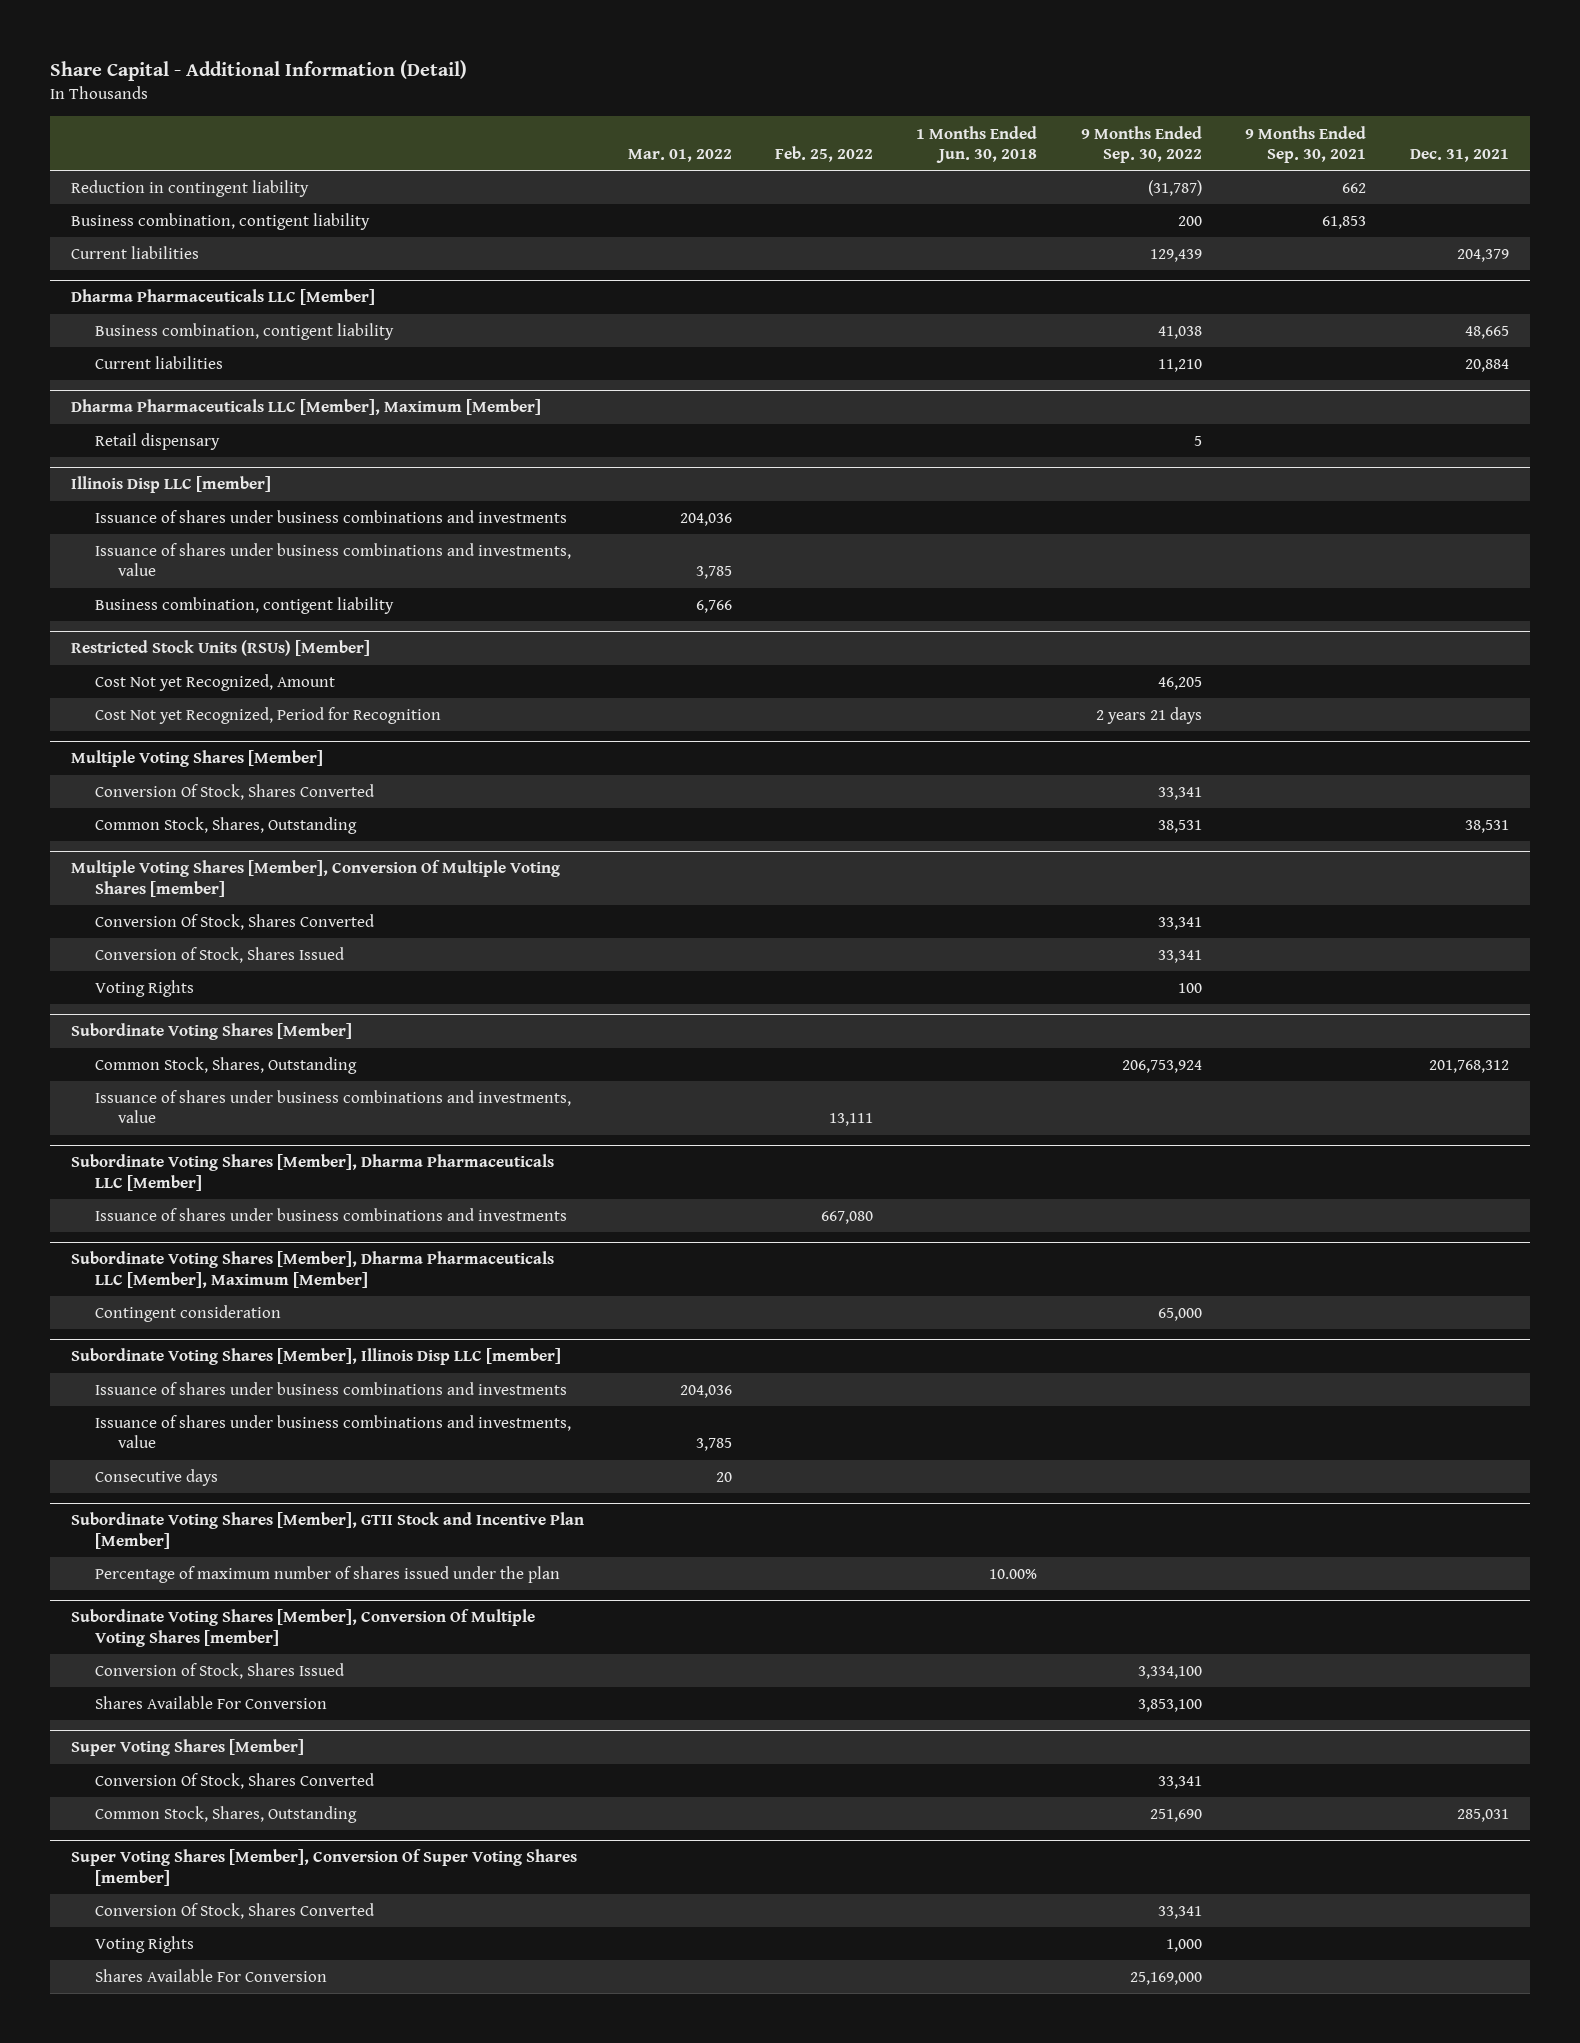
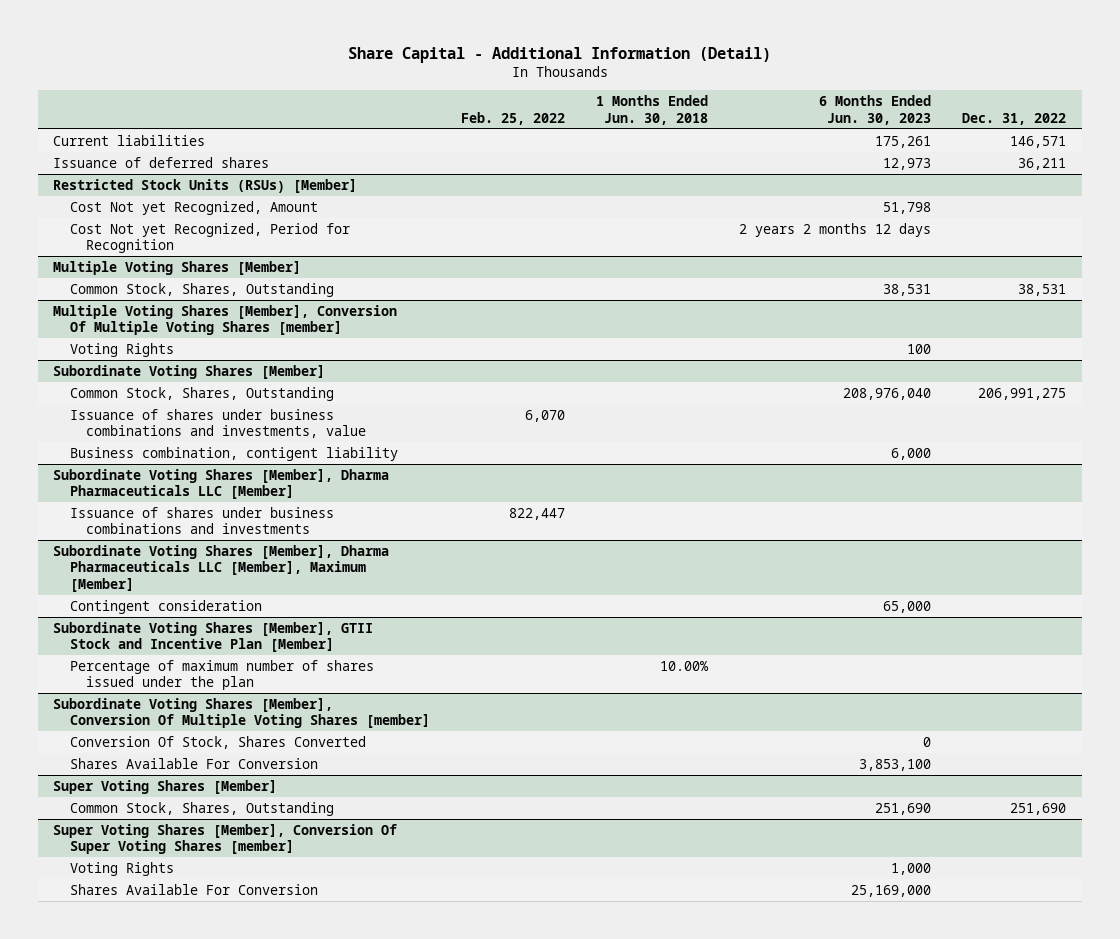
- | Mar. 01, 2022 | Feb. 25, 2022 | 1 Months Ended Jun. 30, 2018 | 9 Months Ended Sep. 30, 2022 | 9 Months Ended Sep. 30, 2021 | Dec. 31, 2021
+ | Feb. 25, 2022 | 1 Months Ended Jun. 30, 2018 | 6 Months Ended Jun. 30, 2023 | Dec. 31, 2022
- Reduction in contingent liability | | | | (31,787) | 662 |
- Business combination, contigent liability | | | | 200 | 61,853 |
- Dharma Pharmaceuticals LLC [Member]
- Business combination, contigent liability | | | | 41,038 | | 48,665
- Current liabilities | | | | 11,210 | | 20,884
- Dharma Pharmaceuticals LLC [Member], Maximum [Member]
- Retail dispensary | | | | 5 | |
- Illinois Disp LLC [member]
- Issuance of shares under business combinations and investments | 204,036 | | | | |
- Issuance of shares under business combinations and investments, value | 3,785 | | | | |
- Business combination, contigent liability | 6,766 | | | | |
+ Issuance of deferred shares | | | 12,973 | 36,211
@ Multiple Voting Shares [Member]
- Conversion Of Stock, Shares Converted | | | | 33,341 | |
@ Multiple Voting Shares [Member], Conversion Of Multiple Voting Shares [member]
- Conversion Of Stock, Shares Converted | | | | 33,341 | |
- Conversion of Stock, Shares Issued | | | | 33,341 | |
@ Subordinate Voting Shares [Member]
- Issuance of shares under business combinations and investments, value | | 13,111 | | | |
+ Issuance of shares under business combinations and investments, value | 6,070 | | |
+ Business combination, contigent liability | | | 6,000 |
@ Subordinate Voting Shares [Member], Dharma Pharmaceuticals LLC [Member]
- Issuance of shares under business combinations and investments | | 667,080 | | | |
+ Issuance of shares under business combinations and investments | 822,447 | | |
- Subordinate Voting Shares [Member], Illinois Disp LLC [member]
- Issuance of shares under business combinations and investments | 204,036 | | | | |
- Issuance of shares under business combinations and investments, value | 3,785 | | | | |
- Consecutive days | 20 | | | | |
@ Subordinate Voting Shares [Member], Conversion Of Multiple Voting Shares [member]
- Conversion of Stock, Shares Issued | | | | 3,334,100 | |
+ Conversion Of Stock, Shares Converted | | | 0 |
@ Super Voting Shares [Member]
- Conversion Of Stock, Shares Converted | | | | 33,341 | |
@ Super Voting Shares [Member], Conversion Of Super Voting Shares [member]
- Conversion Of Stock, Shares Converted | | | | 33,341 | |

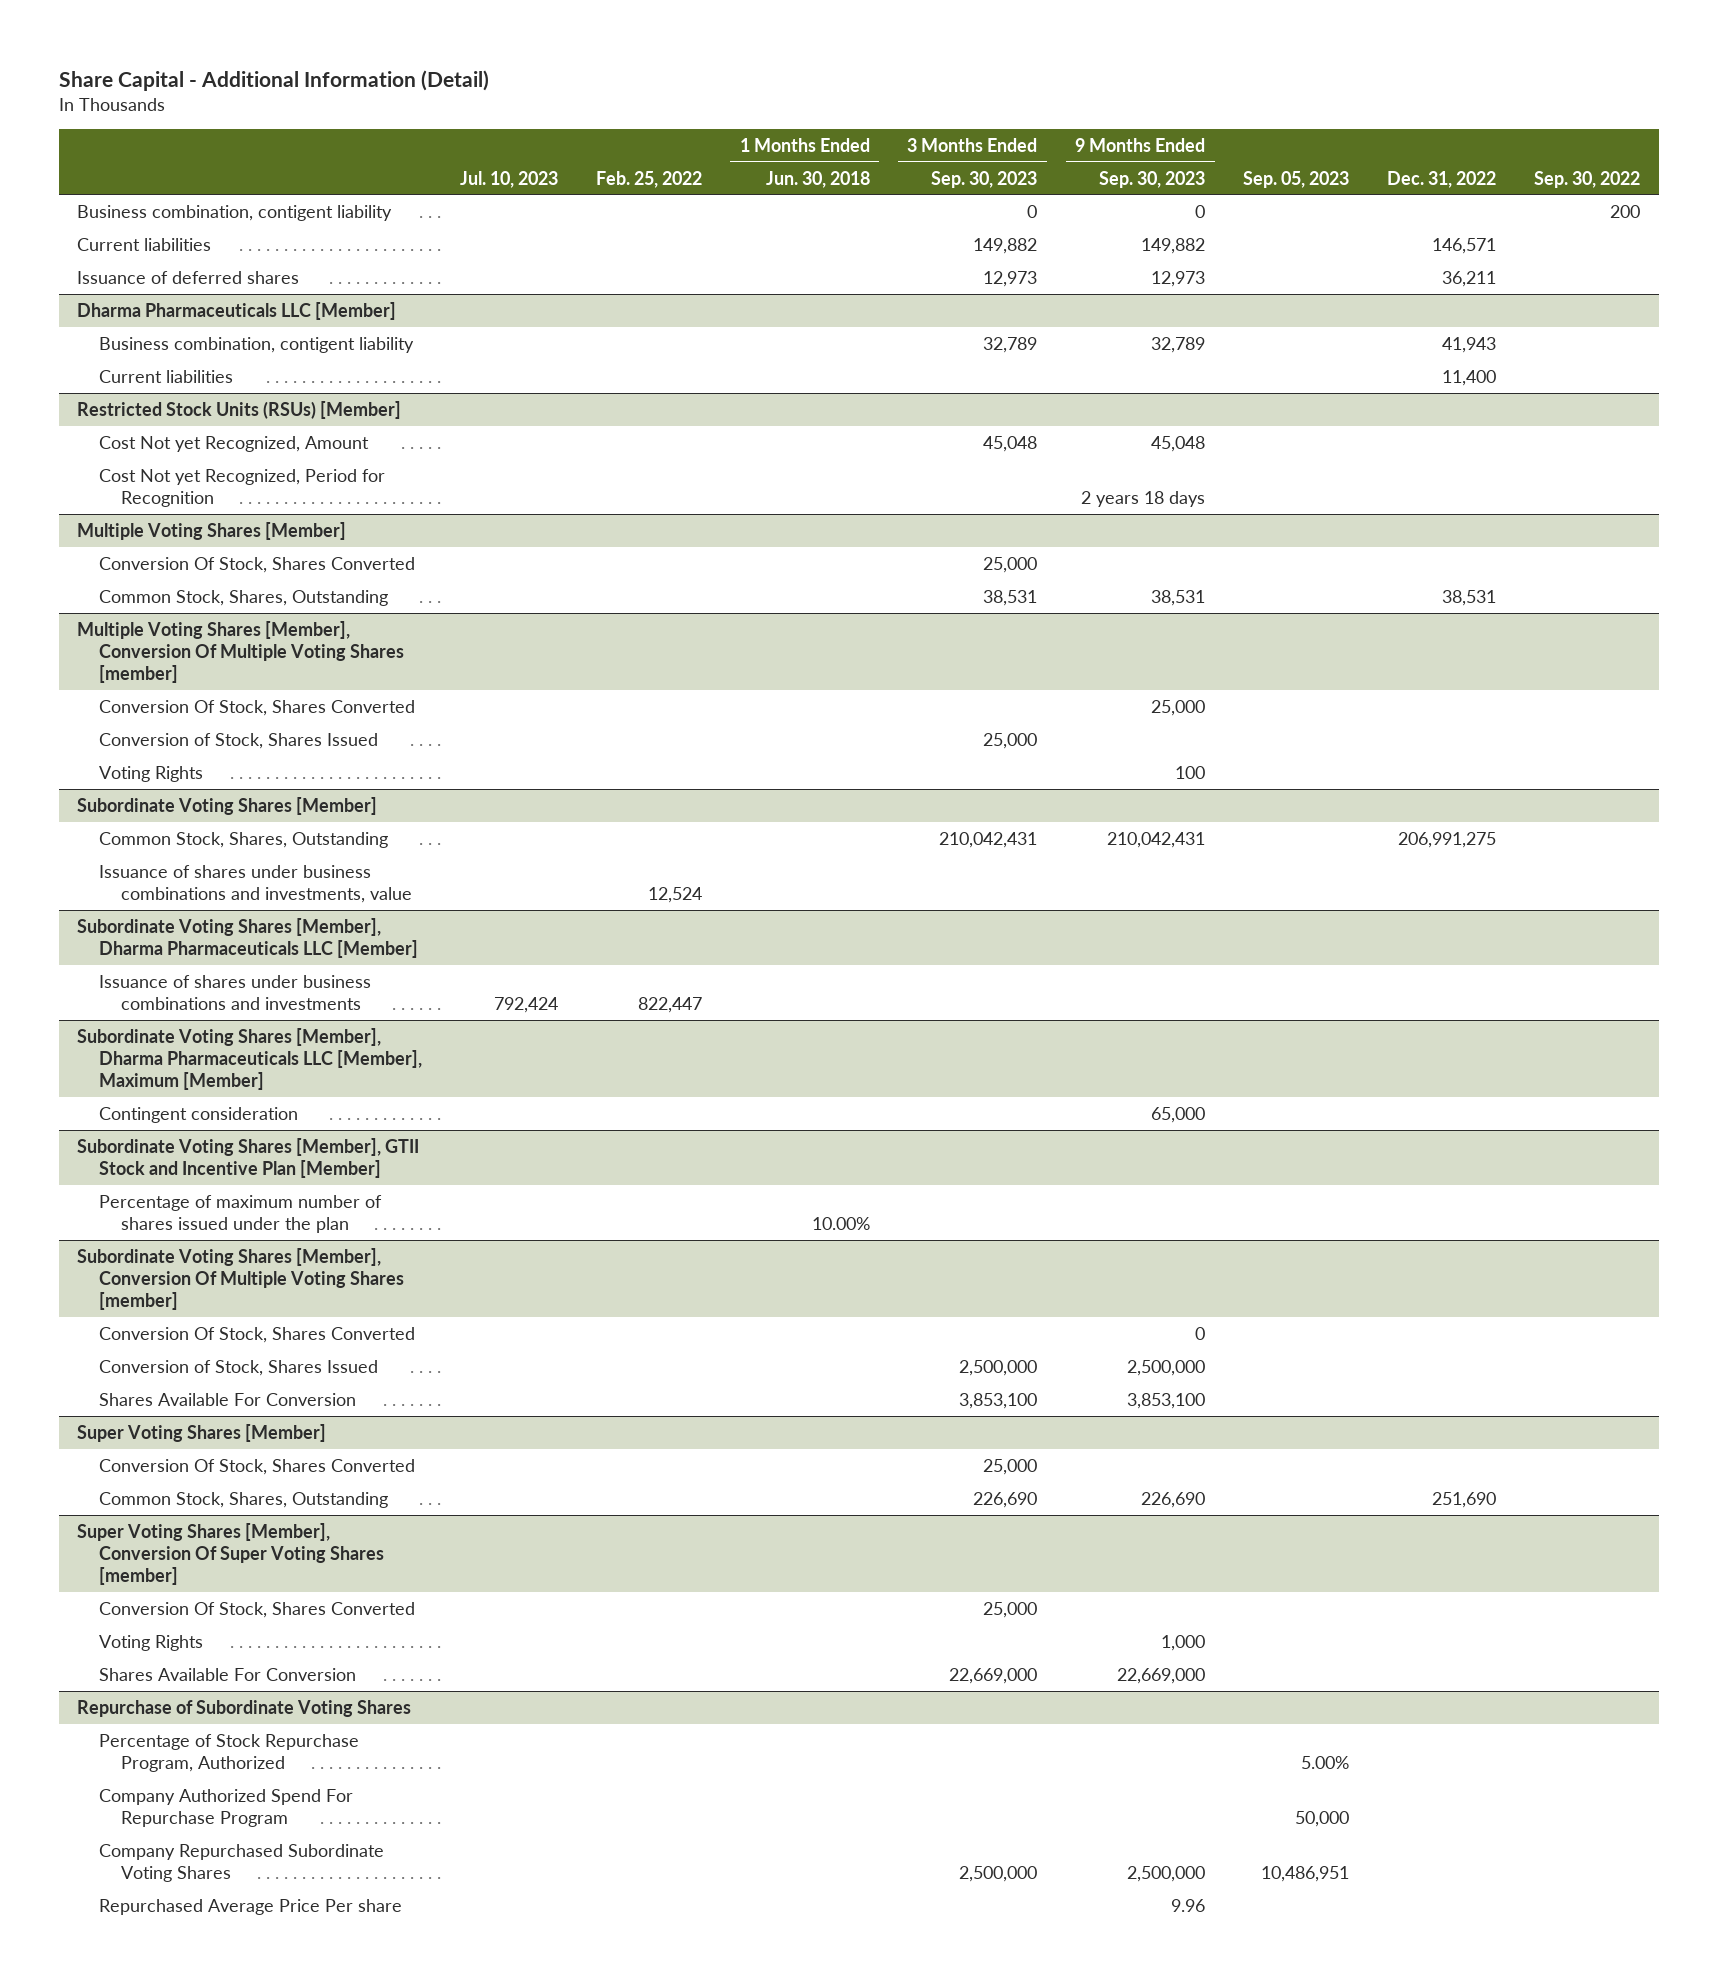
- | Feb. 25, 2022 | 1 Months Ended Jun. 30, 2018 | 6 Months Ended Jun. 30, 2023 | Dec. 31, 2022
+ | Jul. 10, 2023 | Feb. 25, 2022 | 1 Months Ended Jun. 30, 2018 | 3 Months Ended Sep. 30, 2023 | 9 Months Ended Sep. 30, 2023 | Sep. 05, 2023 | Dec. 31, 2022 | Sep. 30, 2022
+ Business combination, contigent liability | | | | 0 | 0 | | | 200
+ Dharma Pharmaceuticals LLC [Member]
+ Business combination, contigent liability | | | | 32,789 | 32,789 | | 41,943 |
+ Current liabilities | | | | | | | 11,400 |
@ Multiple Voting Shares [Member]
+ Conversion Of Stock, Shares Converted | | | | 25,000 | | | |
@ Multiple Voting Shares [Member], Conversion Of Multiple Voting Shares [member]
+ Conversion Of Stock, Shares Converted | | | | | 25,000 | | |
+ Conversion of Stock, Shares Issued | | | | 25,000 | | | |
@ Subordinate Voting Shares [Member]
- Issuance of shares under business combinations and investments, value | 6,070 | | |
- Business combination, contigent liability | | | 6,000 |
+ Issuance of shares under business combinations and investments, value | | 12,524 | | | | | |
@ Subordinate Voting Shares [Member], Conversion Of Multiple Voting Shares [member]
+ Conversion of Stock, Shares Issued | | | | 2,500,000 | 2,500,000 | | |
@ Super Voting Shares [Member]
+ Conversion Of Stock, Shares Converted | | | | 25,000 | | | |
@ Super Voting Shares [Member], Conversion Of Super Voting Shares [member]
+ Conversion Of Stock, Shares Converted | | | | 25,000 | | | |
+ Repurchase of Subordinate Voting Shares
+ Percentage of Stock Repurchase Program, Authorized | | | | | | 5.00% | |
+ Company Authorized Spend For Repurchase Program | | | | | | 50,000 | |
+ Company Repurchased Subordinate Voting Shares | | | | 2,500,000 | 2,500,000 | 10,486,951 | |
+ Repurchased Average Price Per share | | | | | 9.96 | | |

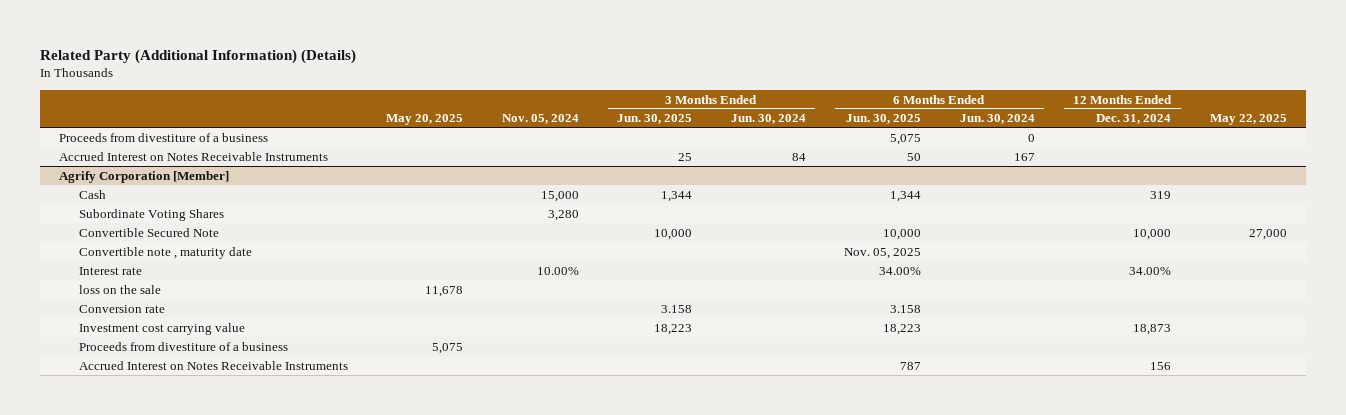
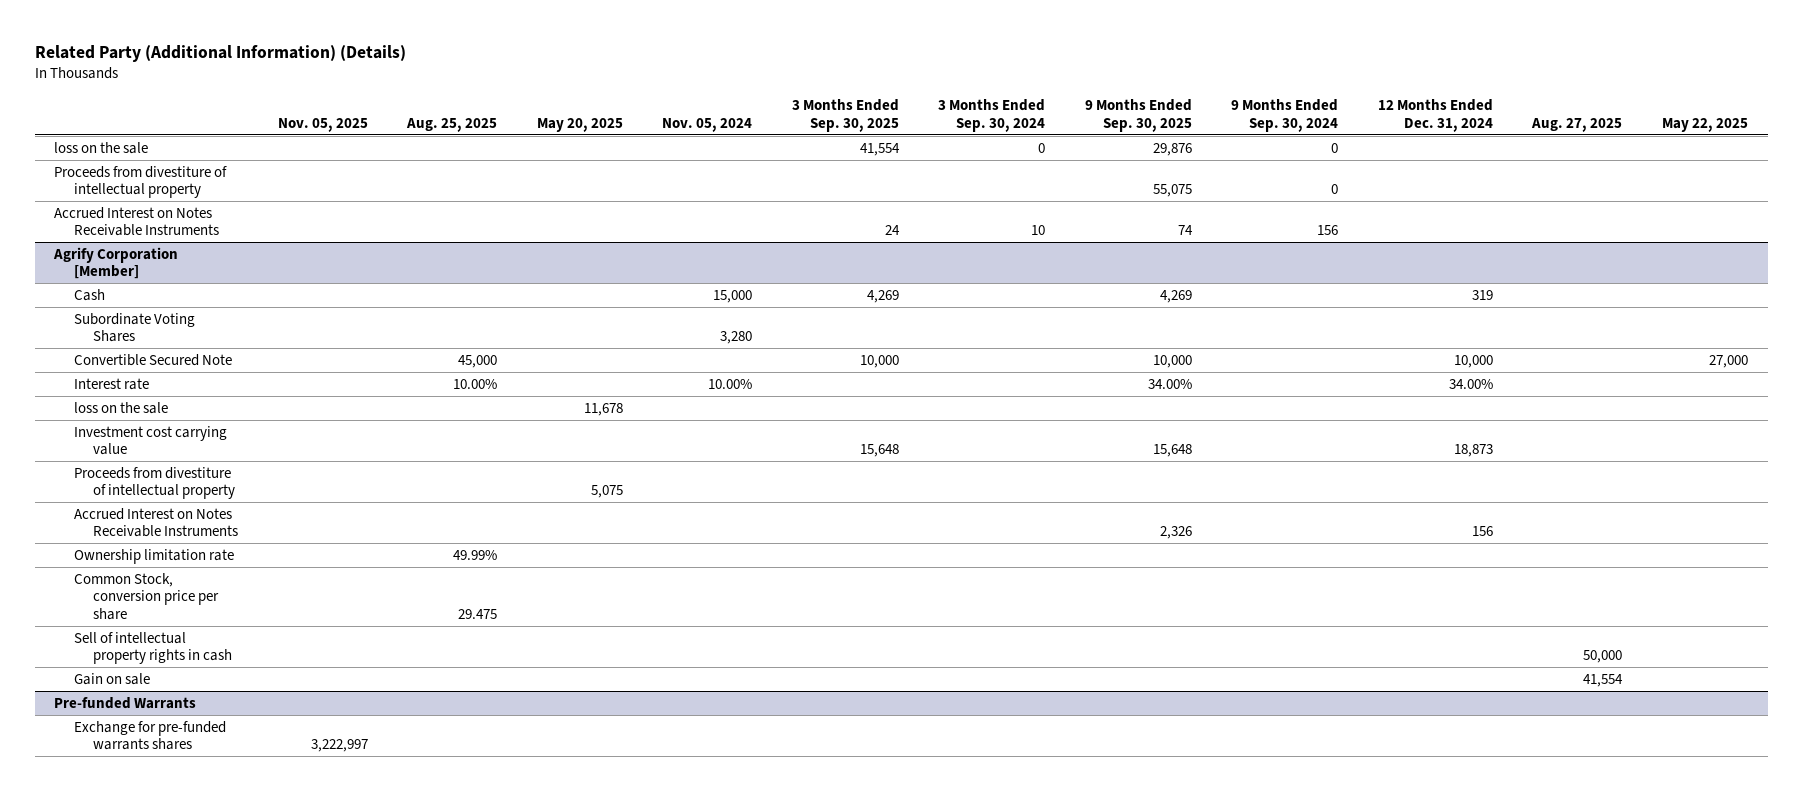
- | May 20, 2025 | Nov. 05, 2024 | 3 Months Ended Jun. 30, 2025 | 3 Months Ended Jun. 30, 2024 | 6 Months Ended Jun. 30, 2025 | 6 Months Ended Jun. 30, 2024 | 12 Months Ended Dec. 31, 2024 | May 22, 2025
+ | Nov. 05, 2025 | Aug. 25, 2025 | May 20, 2025 | Nov. 05, 2024 | 3 Months Ended Sep. 30, 2025 | 3 Months Ended Sep. 30, 2024 | 9 Months Ended Sep. 30, 2025 | 9 Months Ended Sep. 30, 2024 | 12 Months Ended Dec. 31, 2024 | Aug. 27, 2025 | May 22, 2025
- Proceeds from divestiture of a business | | | | | 5,075 | 0 | |
+ loss on the sale | | | | | 41,554 | 0 | 29,876 | 0 | | |
+ Proceeds from divestiture of intellectual property | | | | | | | 55,075 | 0 | | |
@ Agrify Corporation [Member]
- Convertible note , maturity date | | | | | Nov. 05, 2025 | | |
- Conversion rate | | | 3.158 | | 3.158 | | |
- Proceeds from divestiture of a business | 5,075 | | | | | | |
+ Proceeds from divestiture of intellectual property | | | 5,075 | | | | | | | |
+ Ownership limitation rate | | 49.99% | | | | | | | | |
+ Common Stock, conversion price per share | | 29.475 | | | | | | | | |
+ Sell of intellectual property rights in cash | | | | | | | | | | 50,000 |
+ Gain on sale | | | | | | | | | | 41,554 |
+ Pre-funded Warrants
+ Exchange for pre-funded warrants shares | 3,222,997 | | | | | | | | | |

